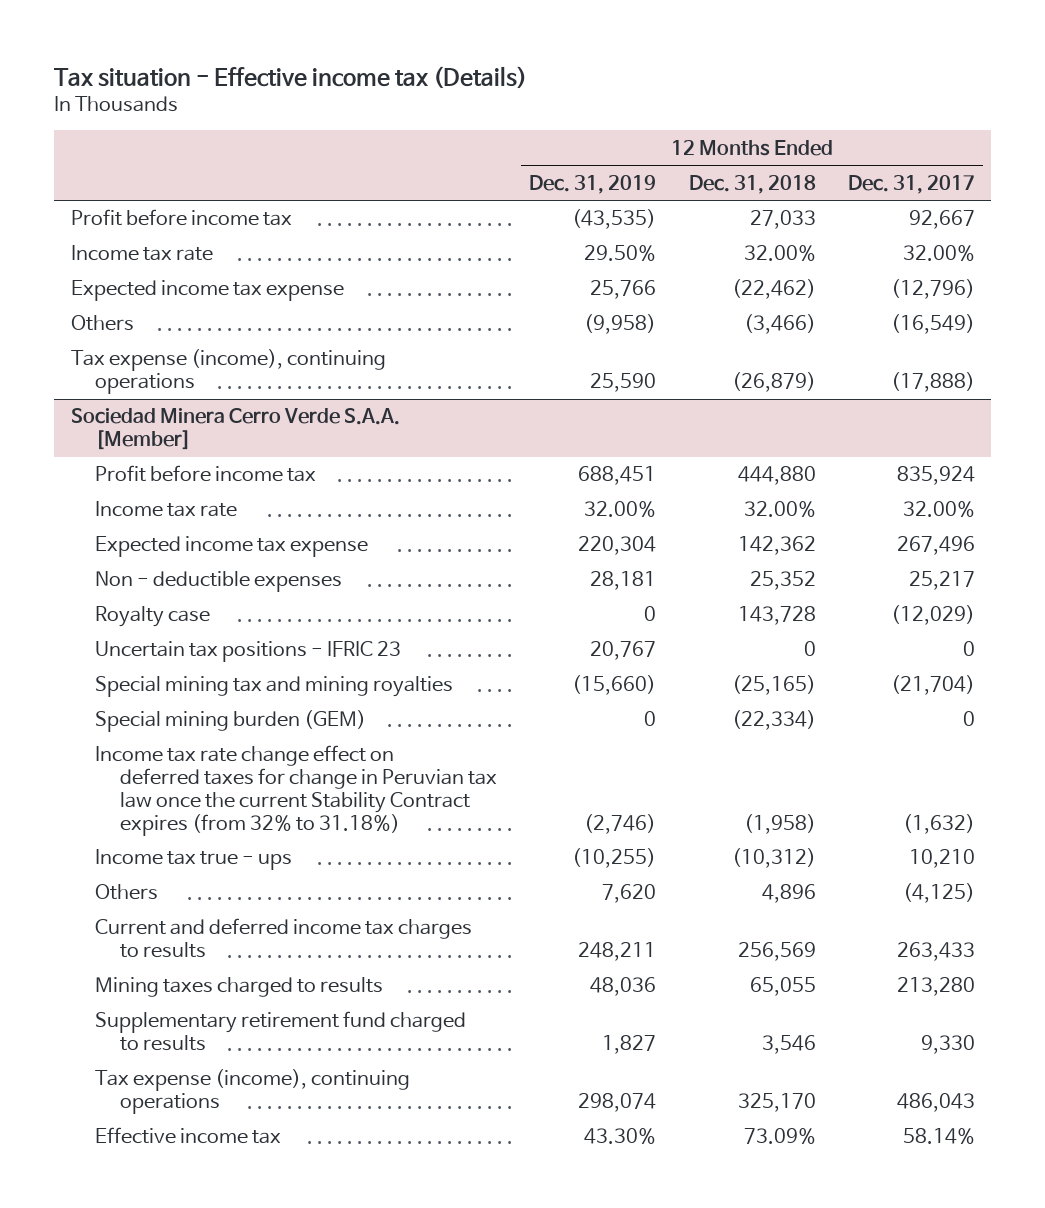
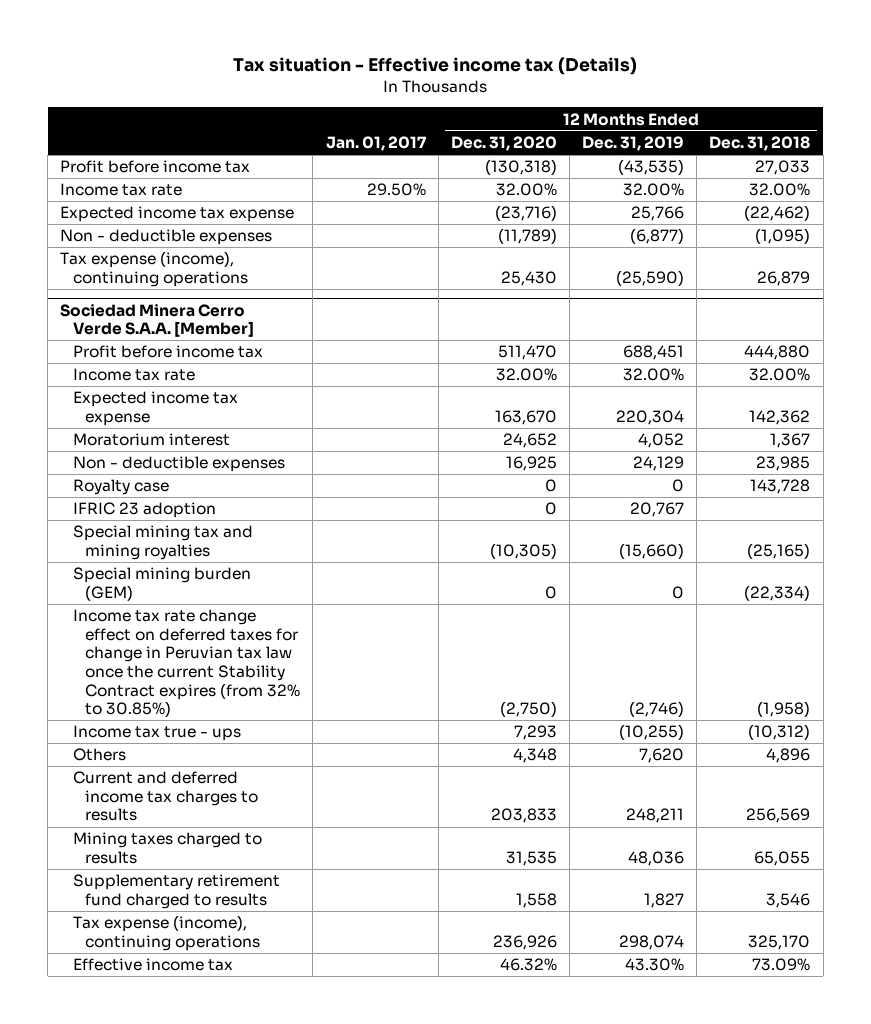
- | 12 Months Ended Dec. 31, 2019 | 12 Months Ended Dec. 31, 2018 | 12 Months Ended Dec. 31, 2017
+ | Jan. 01, 2017 | 12 Months Ended Dec. 31, 2020 | 12 Months Ended Dec. 31, 2019 | 12 Months Ended Dec. 31, 2018
- Income tax rate | 29.50% | 32.00% | 32.00%
+ Income tax rate | 29.50% | 32.00% | 32.00% | 32.00%
- Others | (9,958) | (3,466) | (16,549)
- Tax expense (income), continuing operations | 25,590 | (26,879) | (17,888)
+ Non - deductible expenses | | (11,789) | (6,877) | (1,095)
+ Tax expense (income), continuing operations | | 25,430 | (25,590) | 26,879
@ Sociedad Minera Cerro Verde S.A.A. [Member]
- Non - deductible expenses | 28,181 | 25,352 | 25,217
+ Moratorium interest | | 24,652 | 4,052 | 1,367
+ Non - deductible expenses | | 16,925 | 24,129 | 23,985
- Uncertain tax positions - IFRIC 23 | 20,767 | 0 | 0
+ IFRIC 23 adoption | | 0 | 20,767 |
- Income tax rate change effect on deferred taxes for change in Peruvian tax law once the current Stability Contract expires (from 32% to 31.18%) | (2,746) | (1,958) | (1,632)
+ Income tax rate change effect on deferred taxes for change in Peruvian tax law once the current Stability Contract expires (from 32% to 30.85%) | | (2,750) | (2,746) | (1,958)

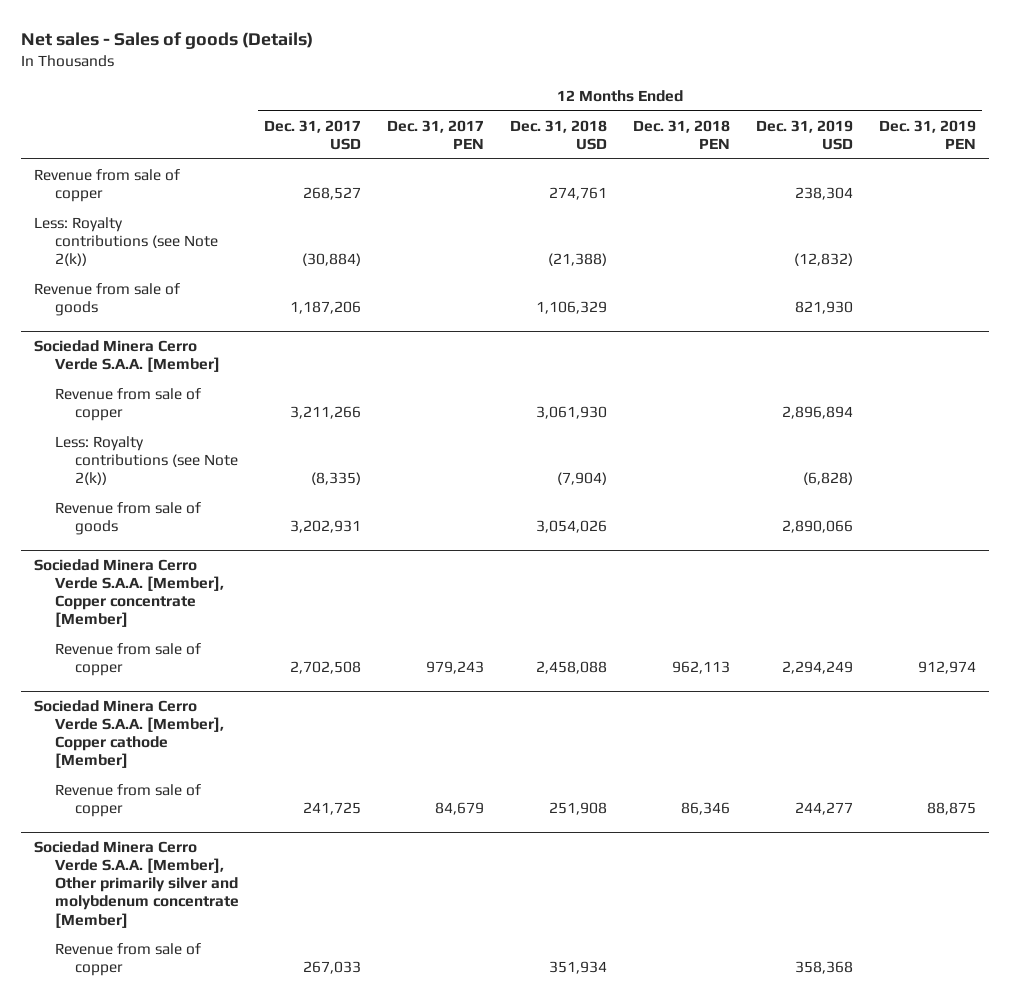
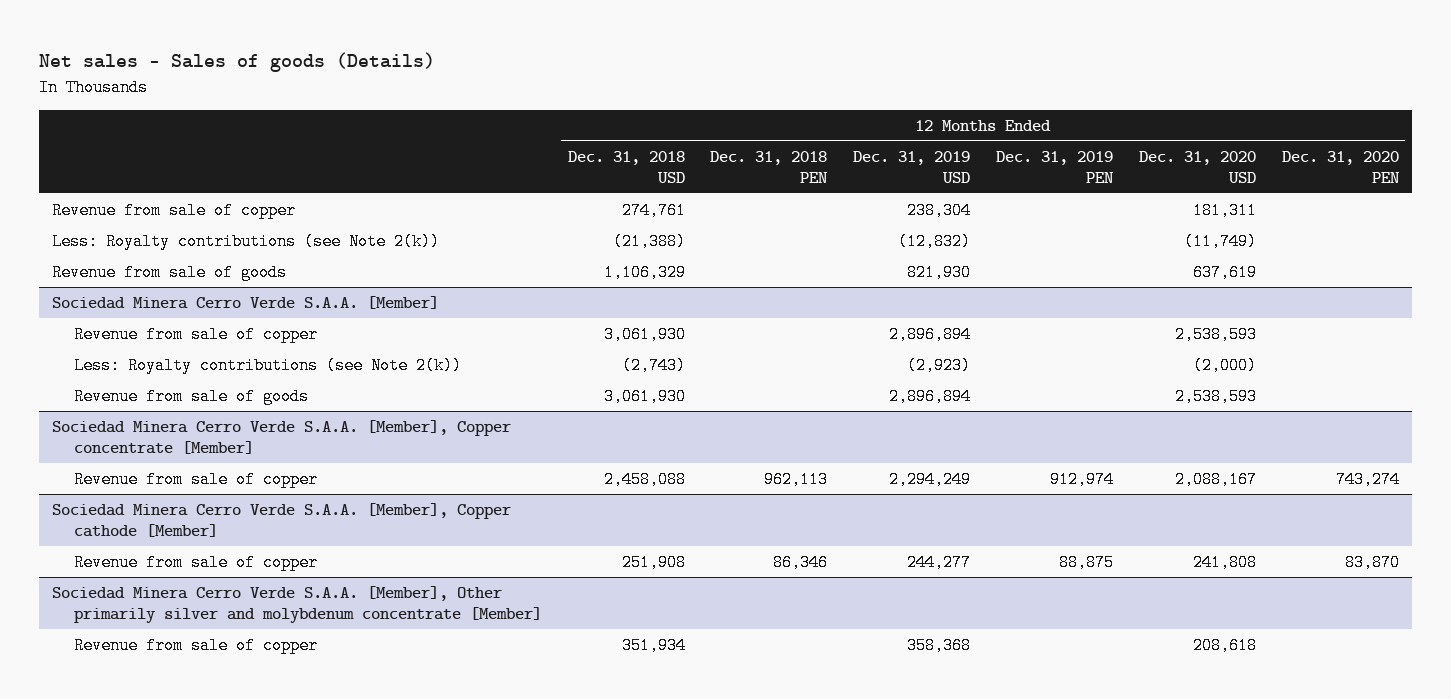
- | 12 Months Ended Dec. 31, 2017 USD | 12 Months Ended Dec. 31, 2017 PEN | 12 Months Ended Dec. 31, 2018 USD | 12 Months Ended Dec. 31, 2018 PEN | 12 Months Ended Dec. 31, 2019 USD | 12 Months Ended Dec. 31, 2019 PEN
+ | 12 Months Ended Dec. 31, 2018 USD | 12 Months Ended Dec. 31, 2018 PEN | 12 Months Ended Dec. 31, 2019 USD | 12 Months Ended Dec. 31, 2019 PEN | 12 Months Ended Dec. 31, 2020 USD | 12 Months Ended Dec. 31, 2020 PEN
@ Sociedad Minera Cerro Verde S.A.A. [Member]
- Less: Royalty contributions (see Note 2(k)) | (8,335) | | (7,904) | | (6,828) |
- Revenue from sale of goods | 3,202,931 | | 3,054,026 | | 2,890,066 |
+ Less: Royalty contributions (see Note 2(k)) | (2,743) | | (2,923) | | (2,000) |
+ Revenue from sale of goods | 3,061,930 | | 2,896,894 | | 2,538,593 |

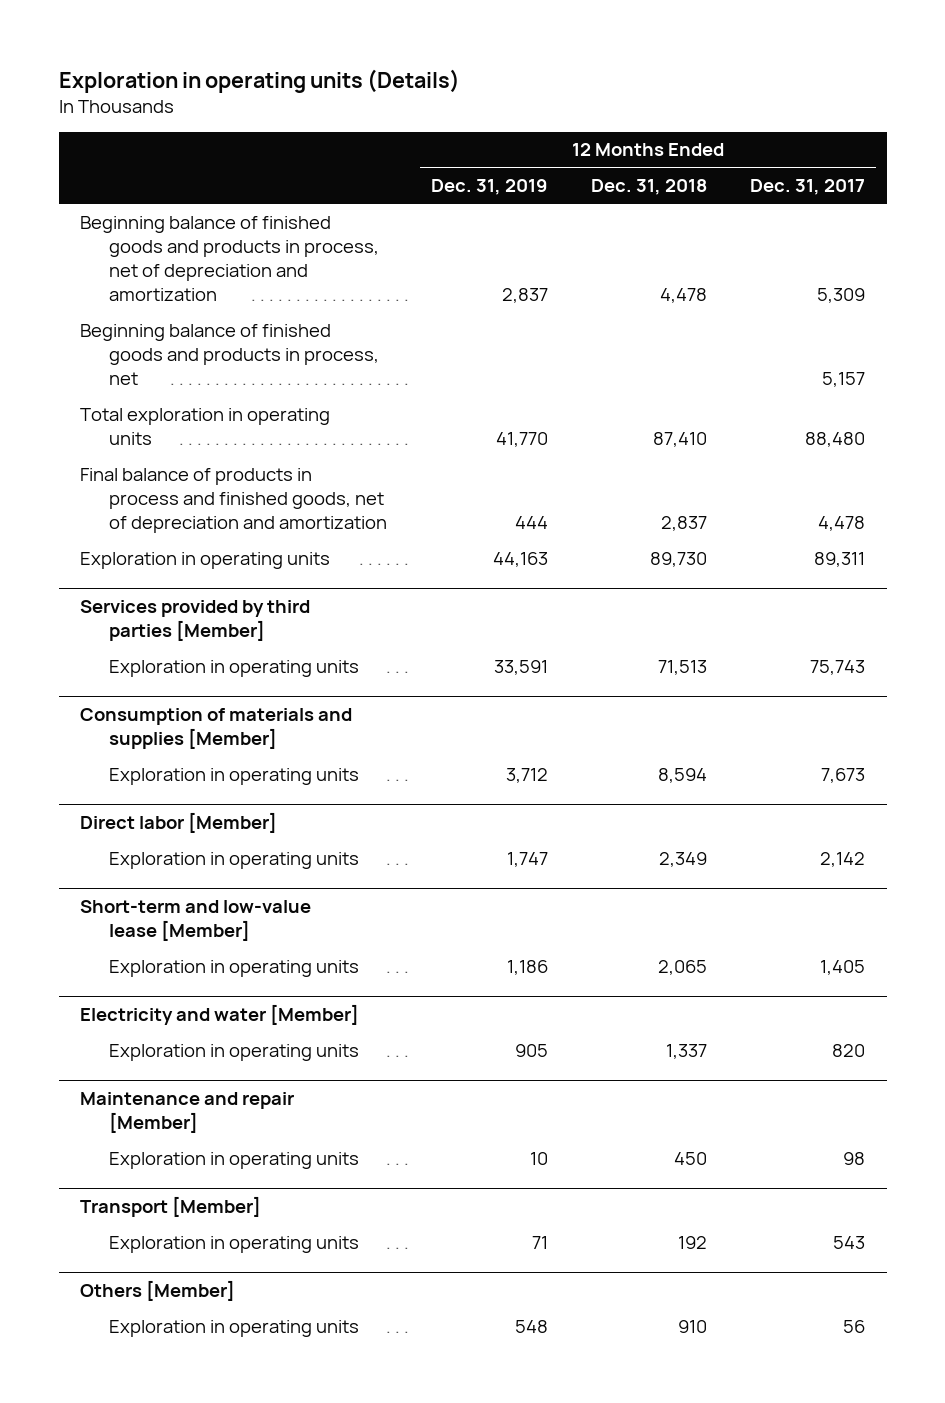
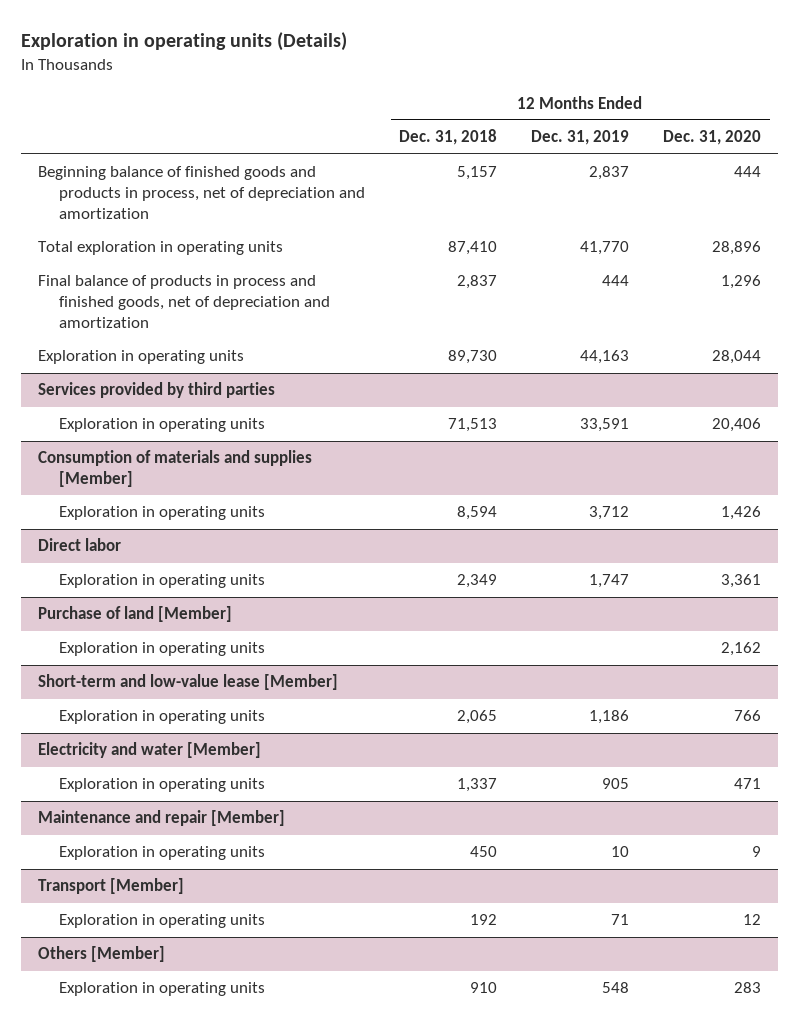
- | 12 Months Ended Dec. 31, 2019 | 12 Months Ended Dec. 31, 2018 | 12 Months Ended Dec. 31, 2017
+ | 12 Months Ended Dec. 31, 2018 | 12 Months Ended Dec. 31, 2019 | 12 Months Ended Dec. 31, 2020
- Beginning balance of finished goods and products in process, net of depreciation and amortization | 2,837 | 4,478 | 5,309
- Beginning balance of finished goods and products in process, net | | | 5,157
+ Beginning balance of finished goods and products in process, net of depreciation and amortization | 5,157 | 2,837 | 444
- Services provided by third parties [Member]
+ Services provided by third parties
- Direct labor [Member]
+ Direct labor
+ Purchase of land [Member]
+ Exploration in operating units | | | 2,162

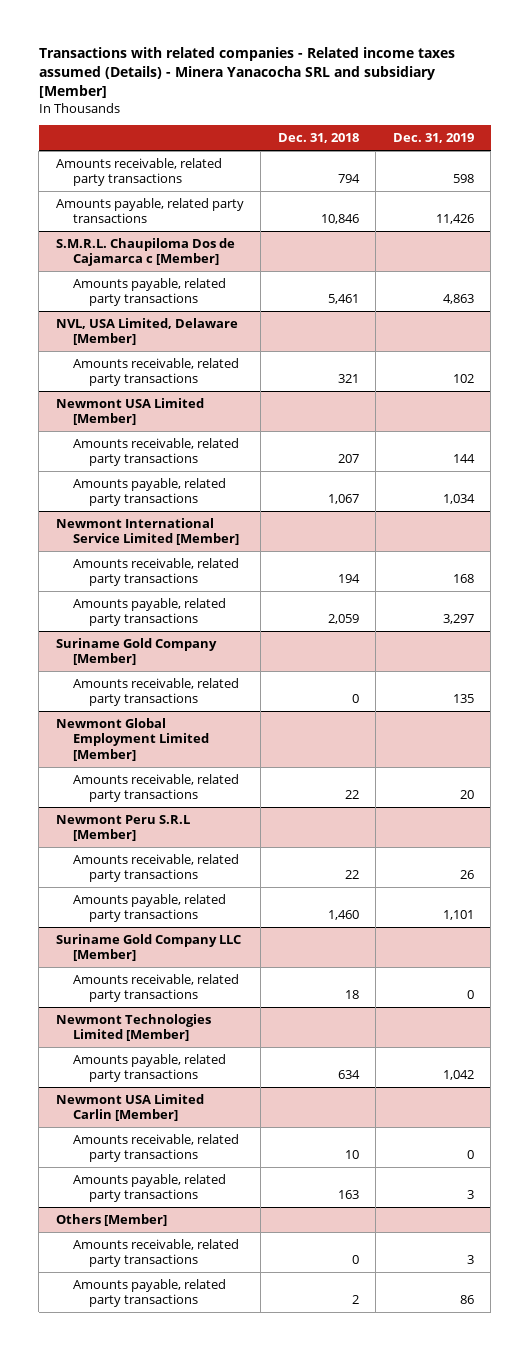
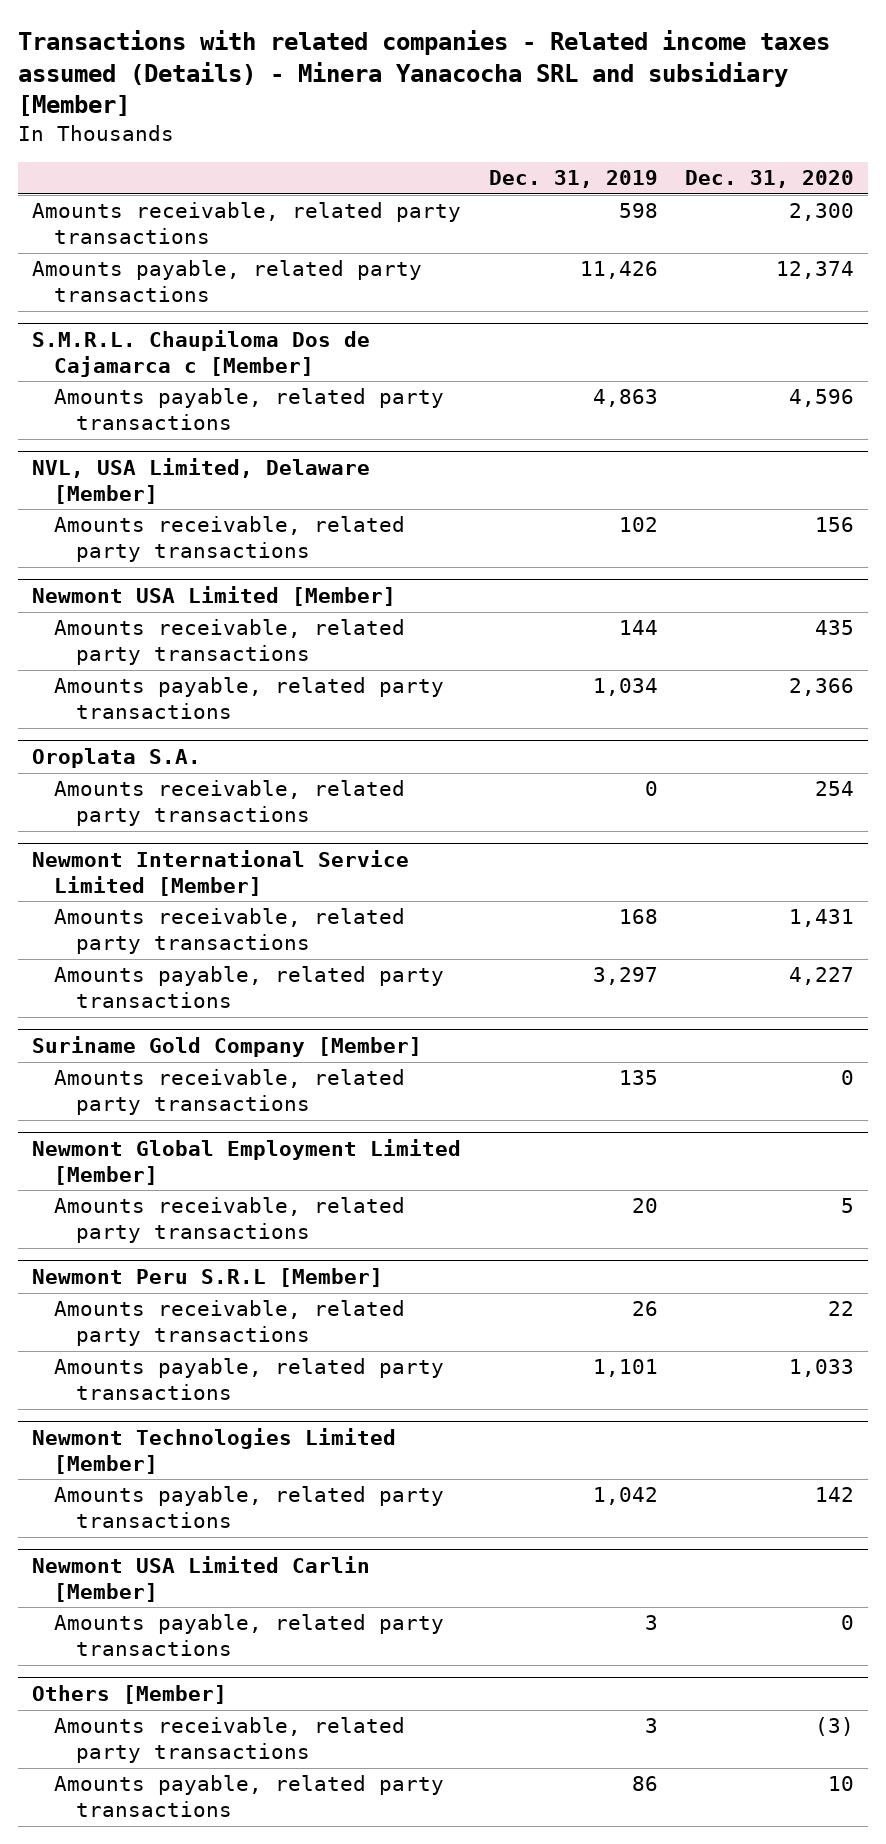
- | Dec. 31, 2018 | Dec. 31, 2019
+ | Dec. 31, 2019 | Dec. 31, 2020
+ Oroplata S.A.
+ Amounts receivable, related party transactions | 0 | 254
- Suriname Gold Company LLC [Member]
- Amounts receivable, related party transactions | 18 | 0
@ Newmont USA Limited Carlin [Member]
- Amounts receivable, related party transactions | 10 | 0

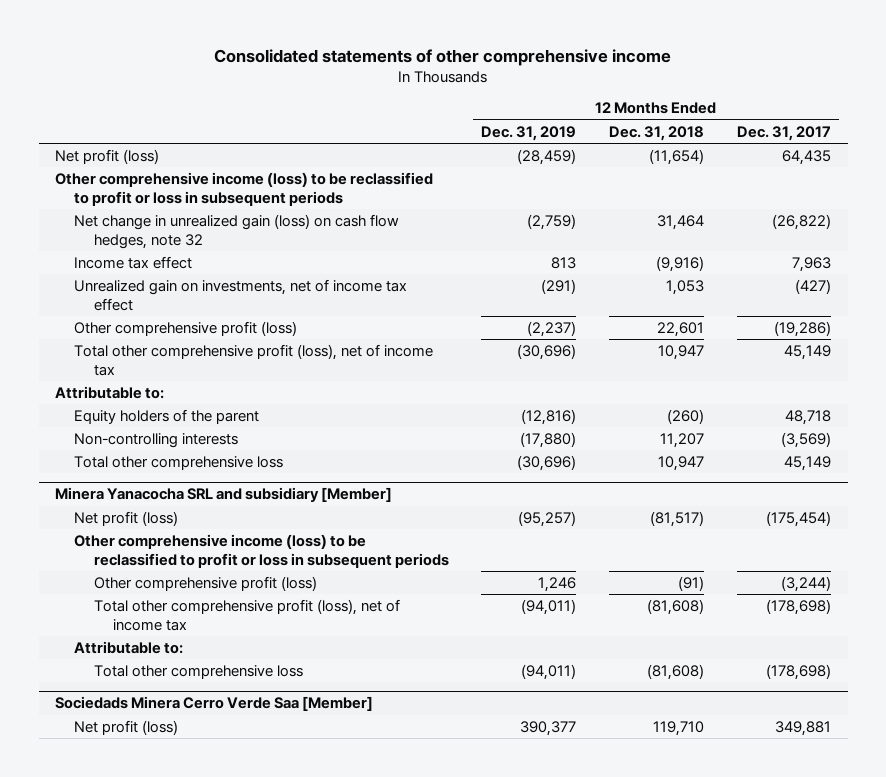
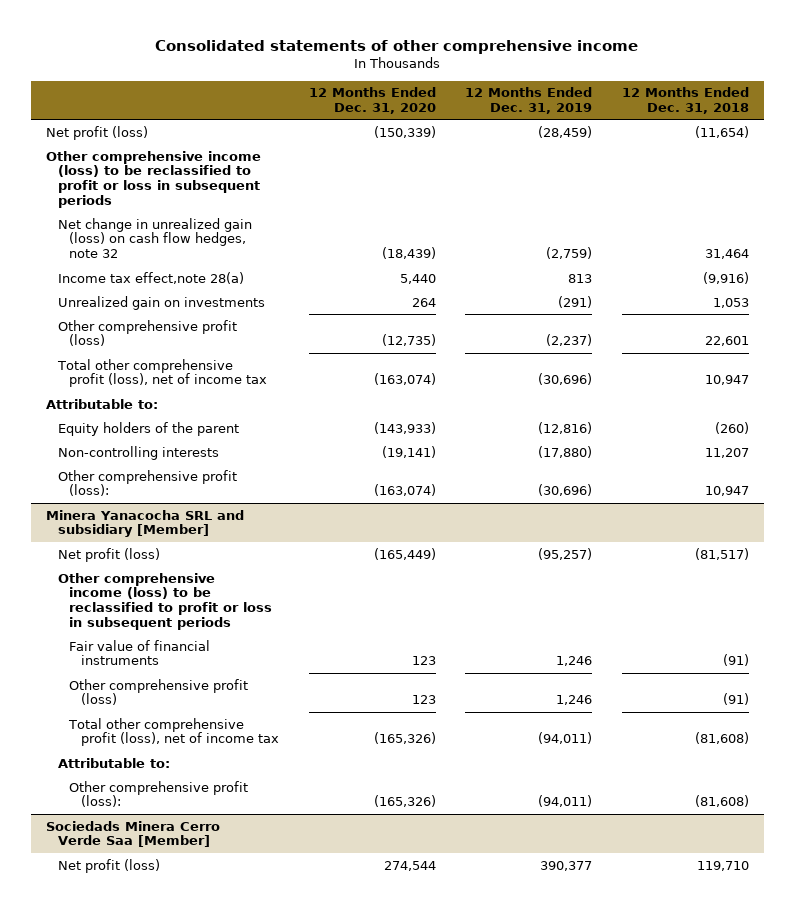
- | 12 Months Ended Dec. 31, 2019 | 12 Months Ended Dec. 31, 2018 | 12 Months Ended Dec. 31, 2017
+ | 12 Months Ended Dec. 31, 2020 | 12 Months Ended Dec. 31, 2019 | 12 Months Ended Dec. 31, 2018
- Income tax effect | 813 | (9,916) | 7,963
- Unrealized gain on investments, net of income tax effect | (291) | 1,053 | (427)
+ Income tax effect,note 28(a) | 5,440 | 813 | (9,916)
+ Unrealized gain on investments | 264 | (291) | 1,053
- Total other comprehensive loss | (30,696) | 10,947 | 45,149
+ Other comprehensive profit (loss): | (163,074) | (30,696) | 10,947
@ Minera Yanacocha SRL and subsidiary [Member]
+ Fair value of financial instruments | 123 | 1,246 | (91)
- Total other comprehensive loss | (94,011) | (81,608) | (178,698)
+ Other comprehensive profit (loss): | (165,326) | (94,011) | (81,608)

